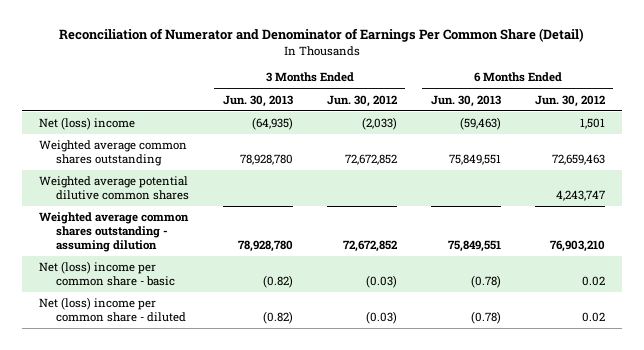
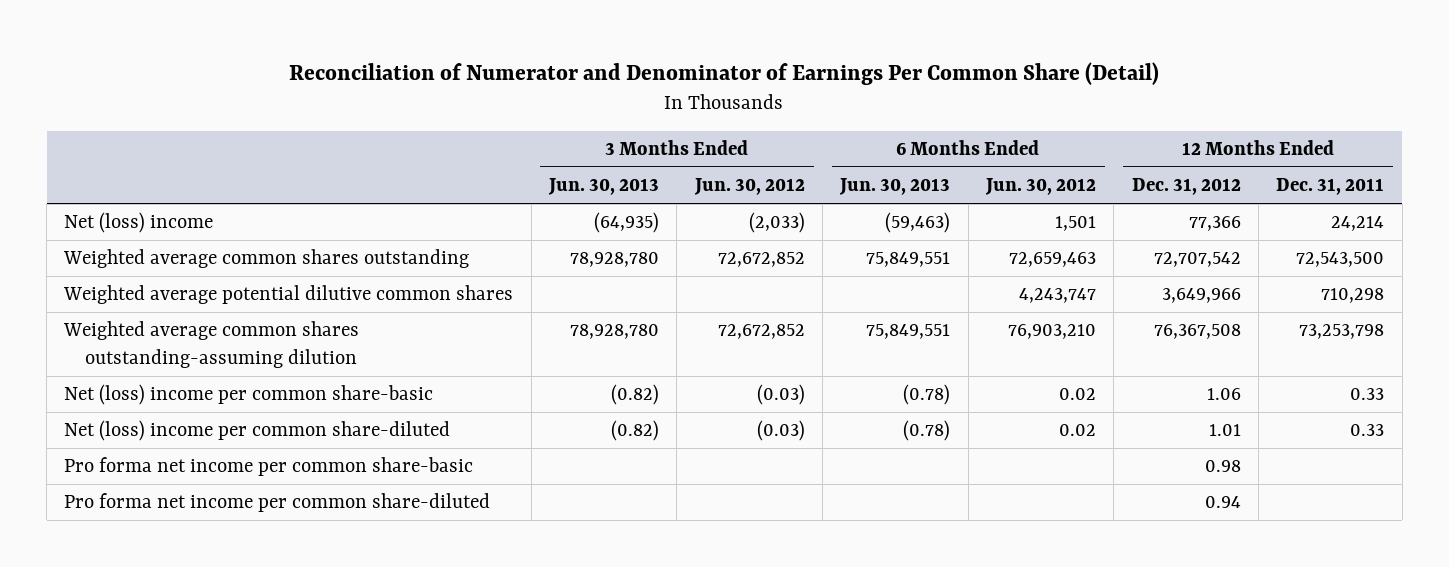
- | 3 Months Ended Jun. 30, 2013 | 3 Months Ended Jun. 30, 2012 | 6 Months Ended Jun. 30, 2013 | 6 Months Ended Jun. 30, 2012
+ | 3 Months Ended Jun. 30, 2013 | 3 Months Ended Jun. 30, 2012 | 6 Months Ended Jun. 30, 2013 | 6 Months Ended Jun. 30, 2012 | 12 Months Ended Dec. 31, 2012 | 12 Months Ended Dec. 31, 2011
- Weighted average common shares outstanding - assuming dilution | 78,928,780 | 72,672,852 | 75,849,551 | 76,903,210
- Net (loss) income per common share - basic | (0.82) | (0.03) | (0.78) | 0.02
- Net (loss) income per common share - diluted | (0.82) | (0.03) | (0.78) | 0.02
+ Weighted average common shares outstanding-assuming dilution | 78,928,780 | 72,672,852 | 75,849,551 | 76,903,210 | 76,367,508 | 73,253,798
+ Net (loss) income per common share-basic | (0.82) | (0.03) | (0.78) | 0.02 | 1.06 | 0.33
+ Net (loss) income per common share-diluted | (0.82) | (0.03) | (0.78) | 0.02 | 1.01 | 0.33
+ Pro forma net income per common share-basic | | | | | 0.98 |
+ Pro forma net income per common share-diluted | | | | | 0.94 |

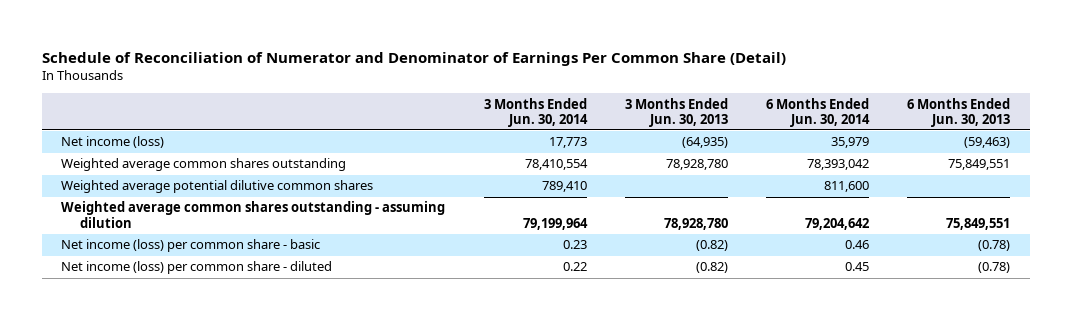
- Reconciliation of Numerator and Denominator of Earnings Per Common Share (Detail)
+ Schedule of Reconciliation of Numerator and Denominator of Earnings Per Common Share (Detail)
- | 3 Months Ended Jun. 30, 2013 | 3 Months Ended Jun. 30, 2012 | 6 Months Ended Jun. 30, 2013 | 6 Months Ended Jun. 30, 2012 | 12 Months Ended Dec. 31, 2012 | 12 Months Ended Dec. 31, 2011
+ | 3 Months Ended Jun. 30, 2014 | 3 Months Ended Jun. 30, 2013 | 6 Months Ended Jun. 30, 2014 | 6 Months Ended Jun. 30, 2013
- Net (loss) income | (64,935) | (2,033) | (59,463) | 1,501 | 77,366 | 24,214
+ Net income (loss) | 17,773 | (64,935) | 35,979 | (59,463)
- Weighted average common shares outstanding-assuming dilution | 78,928,780 | 72,672,852 | 75,849,551 | 76,903,210 | 76,367,508 | 73,253,798
- Net (loss) income per common share-basic | (0.82) | (0.03) | (0.78) | 0.02 | 1.06 | 0.33
- Net (loss) income per common share-diluted | (0.82) | (0.03) | (0.78) | 0.02 | 1.01 | 0.33
- Pro forma net income per common share-basic | | | | | 0.98 |
- Pro forma net income per common share-diluted | | | | | 0.94 |
+ Weighted average common shares outstanding - assuming dilution | 79,199,964 | 78,928,780 | 79,204,642 | 75,849,551
+ Net income (loss) per common share - basic | 0.23 | (0.82) | 0.46 | (0.78)
+ Net income (loss) per common share - diluted | 0.22 | (0.82) | 0.45 | (0.78)

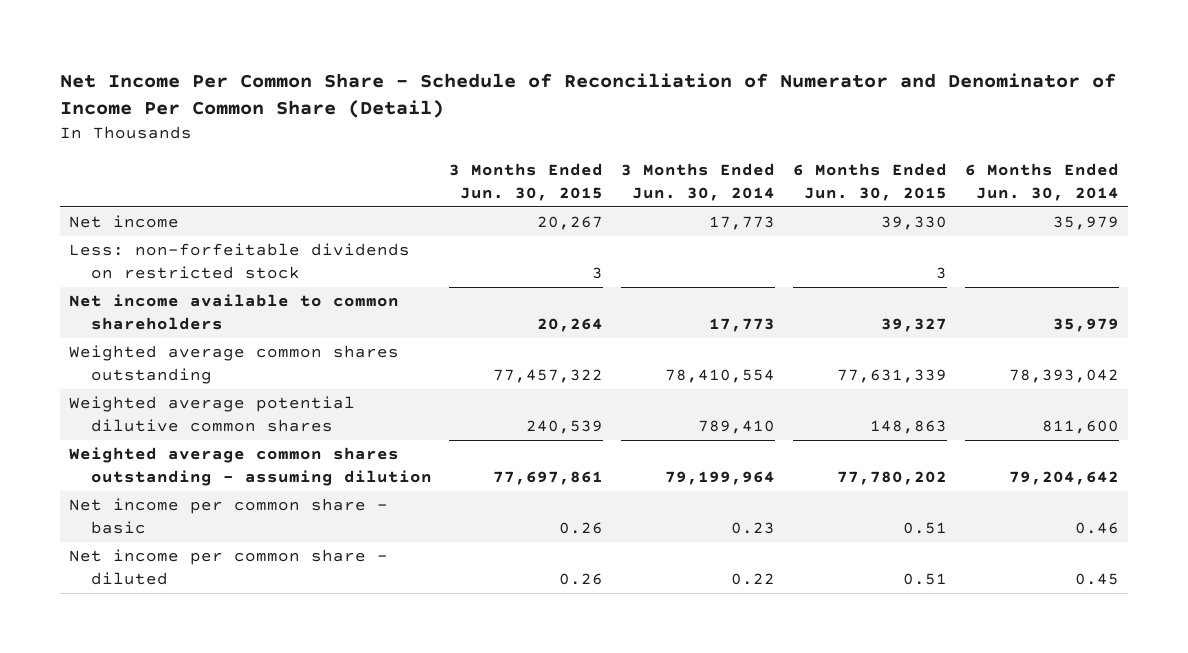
- Schedule of Reconciliation of Numerator and Denominator of Earnings Per Common Share (Detail)
+ Net Income Per Common Share - Schedule of Reconciliation of Numerator and Denominator of Income Per Common Share (Detail)
- | 3 Months Ended Jun. 30, 2014 | 3 Months Ended Jun. 30, 2013 | 6 Months Ended Jun. 30, 2014 | 6 Months Ended Jun. 30, 2013
+ | 3 Months Ended Jun. 30, 2015 | 3 Months Ended Jun. 30, 2014 | 6 Months Ended Jun. 30, 2015 | 6 Months Ended Jun. 30, 2014
- Net income (loss) | 17,773 | (64,935) | 35,979 | (59,463)
+ Net income | 20,267 | 17,773 | 39,330 | 35,979
+ Less: non-forfeitable dividends on restricted stock | 3 | | 3 |
+ Net income available to common shareholders | 20,264 | 17,773 | 39,327 | 35,979
- Net income (loss) per common share - basic | 0.23 | (0.82) | 0.46 | (0.78)
- Net income (loss) per common share - diluted | 0.22 | (0.82) | 0.45 | (0.78)
+ Net income per common share - basic | 0.26 | 0.23 | 0.51 | 0.46
+ Net income per common share - diluted | 0.26 | 0.22 | 0.51 | 0.45

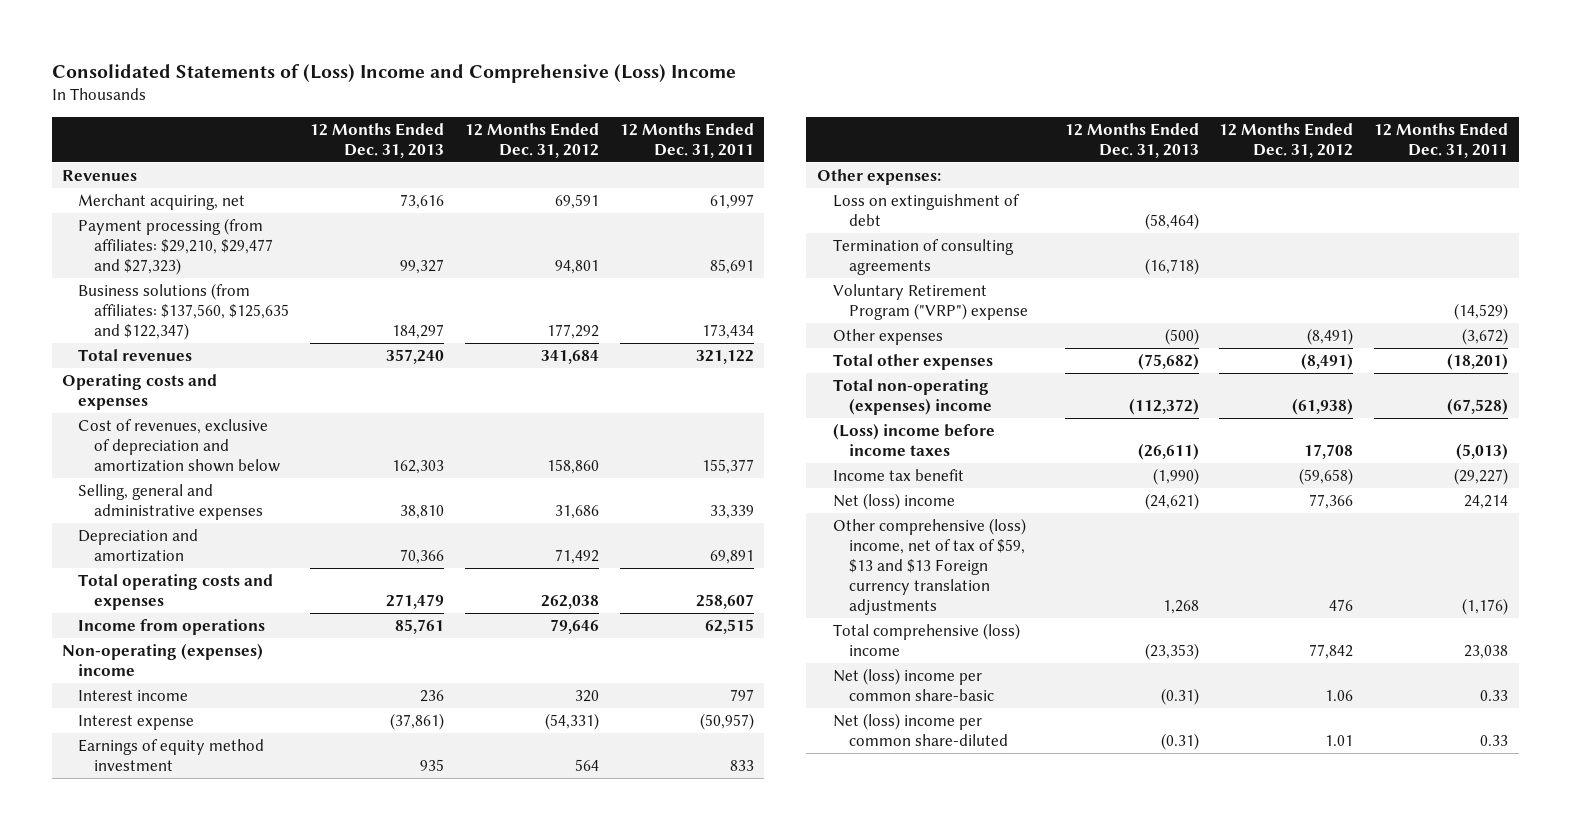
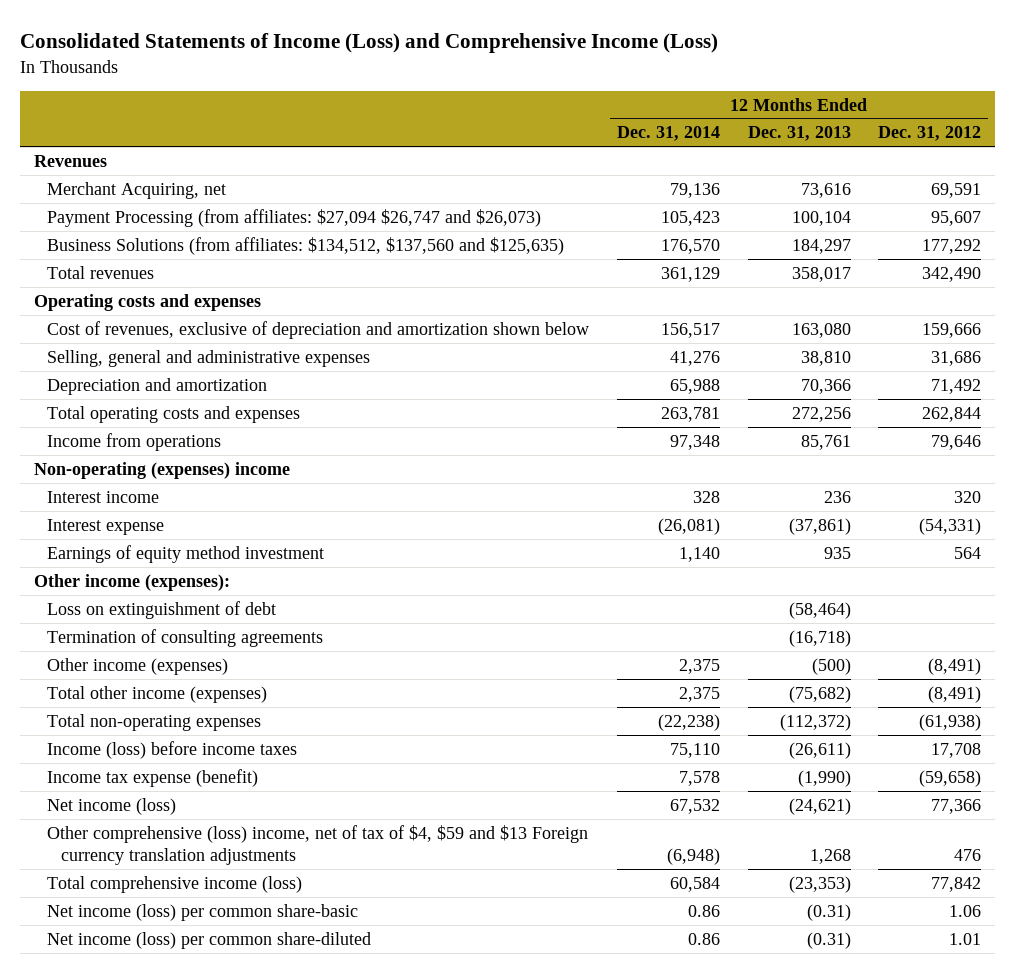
- Consolidated Statements of (Loss) Income and Comprehensive (Loss) Income
+ Consolidated Statements of Income (Loss) and Comprehensive Income (Loss)
- | 12 Months Ended Dec. 31, 2013 | 12 Months Ended Dec. 31, 2012 | 12 Months Ended Dec. 31, 2011
+ | 12 Months Ended Dec. 31, 2014 | 12 Months Ended Dec. 31, 2013 | 12 Months Ended Dec. 31, 2012
- Merchant acquiring, net | 73,616 | 69,591 | 61,997
- Payment processing (from affiliates: $29,210, $29,477 and $27,323) | 99,327 | 94,801 | 85,691
- Business solutions (from affiliates: $137,560, $125,635 and $122,347) | 184,297 | 177,292 | 173,434
- Total revenues | 357,240 | 341,684 | 321,122
+ Merchant Acquiring, net | 79,136 | 73,616 | 69,591
+ Payment Processing (from affiliates: $27,094 $26,747 and $26,073) | 105,423 | 100,104 | 95,607
+ Business Solutions (from affiliates: $134,512, $137,560 and $125,635) | 176,570 | 184,297 | 177,292
+ Total revenues | 361,129 | 358,017 | 342,490
- Cost of revenues, exclusive of depreciation and amortization shown below | 162,303 | 158,860 | 155,377
+ Cost of revenues, exclusive of depreciation and amortization shown below | 156,517 | 163,080 | 159,666
- Total operating costs and expenses | 271,479 | 262,038 | 258,607
+ Total operating costs and expenses | 263,781 | 272,256 | 262,844
- Other expenses:
+ Other income (expenses):
- Voluntary Retirement Program ("VRP") expense | | | (14,529)
- Other expenses | (500) | (8,491) | (3,672)
- Total other expenses | (75,682) | (8,491) | (18,201)
- Total non-operating (expenses) income | (112,372) | (61,938) | (67,528)
- (Loss) income before income taxes | (26,611) | 17,708 | (5,013)
- Income tax benefit | (1,990) | (59,658) | (29,227)
- Net (loss) income | (24,621) | 77,366 | 24,214
- Other comprehensive (loss) income, net of tax of $59, $13 and $13 Foreign currency translation adjustments | 1,268 | 476 | (1,176)
- Total comprehensive (loss) income | (23,353) | 77,842 | 23,038
- Net (loss) income per common share-basic | (0.31) | 1.06 | 0.33
- Net (loss) income per common share-diluted | (0.31) | 1.01 | 0.33
+ Other income (expenses) | 2,375 | (500) | (8,491)
+ Total other income (expenses) | 2,375 | (75,682) | (8,491)
+ Total non-operating expenses | (22,238) | (112,372) | (61,938)
+ Income (loss) before income taxes | 75,110 | (26,611) | 17,708
+ Income tax expense (benefit) | 7,578 | (1,990) | (59,658)
+ Net income (loss) | 67,532 | (24,621) | 77,366
+ Other comprehensive (loss) income, net of tax of $4, $59 and $13 Foreign currency translation adjustments | (6,948) | 1,268 | 476
+ Total comprehensive income (loss) | 60,584 | (23,353) | 77,842
+ Net income (loss) per common share-basic | 0.86 | (0.31) | 1.06
+ Net income (loss) per common share-diluted | 0.86 | (0.31) | 1.01

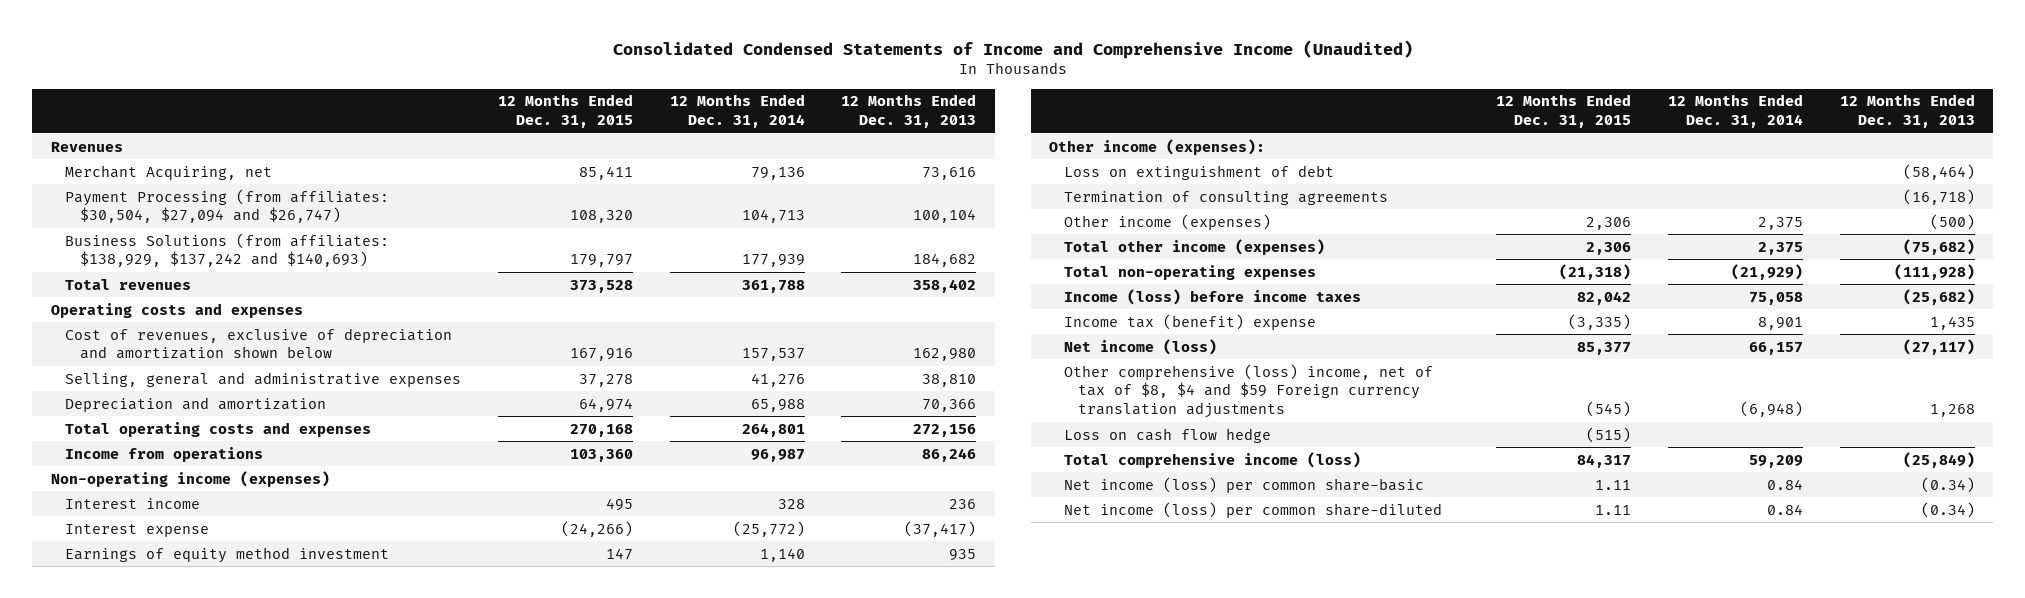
- Consolidated Statements of Income (Loss) and Comprehensive Income (Loss)
+ Consolidated Condensed Statements of Income and Comprehensive Income (Unaudited)
- | 12 Months Ended Dec. 31, 2014 | 12 Months Ended Dec. 31, 2013 | 12 Months Ended Dec. 31, 2012
+ | 12 Months Ended Dec. 31, 2015 | 12 Months Ended Dec. 31, 2014 | 12 Months Ended Dec. 31, 2013
- Payment Processing (from affiliates: $27,094 $26,747 and $26,073) | 105,423 | 100,104 | 95,607
- Business Solutions (from affiliates: $134,512, $137,560 and $125,635) | 176,570 | 184,297 | 177,292
- Total revenues | 361,129 | 358,017 | 342,490
+ Payment Processing (from affiliates: $30,504, $27,094 and $26,747) | 108,320 | 104,713 | 100,104
+ Business Solutions (from affiliates: $138,929, $137,242 and $140,693) | 179,797 | 177,939 | 184,682
+ Total revenues | 373,528 | 361,788 | 358,402
- Cost of revenues, exclusive of depreciation and amortization shown below | 156,517 | 163,080 | 159,666
+ Cost of revenues, exclusive of depreciation and amortization shown below | 167,916 | 157,537 | 162,980
- Total operating costs and expenses | 263,781 | 272,256 | 262,844
- Income from operations | 97,348 | 85,761 | 79,646
- Non-operating (expenses) income
+ Total operating costs and expenses | 270,168 | 264,801 | 272,156
+ Income from operations | 103,360 | 96,987 | 86,246
+ Non-operating income (expenses)
- Interest expense | (26,081) | (37,861) | (54,331)
+ Interest expense | (24,266) | (25,772) | (37,417)
- Total non-operating expenses | (22,238) | (112,372) | (61,938)
- Income (loss) before income taxes | 75,110 | (26,611) | 17,708
- Income tax expense (benefit) | 7,578 | (1,990) | (59,658)
- Net income (loss) | 67,532 | (24,621) | 77,366
- Other comprehensive (loss) income, net of tax of $4, $59 and $13 Foreign currency translation adjustments | (6,948) | 1,268 | 476
- Total comprehensive income (loss) | 60,584 | (23,353) | 77,842
- Net income (loss) per common share-basic | 0.86 | (0.31) | 1.06
- Net income (loss) per common share-diluted | 0.86 | (0.31) | 1.01
+ Total non-operating expenses | (21,318) | (21,929) | (111,928)
+ Income (loss) before income taxes | 82,042 | 75,058 | (25,682)
+ Income tax (benefit) expense | (3,335) | 8,901 | 1,435
+ Net income (loss) | 85,377 | 66,157 | (27,117)
+ Other comprehensive (loss) income, net of tax of $8, $4 and $59 Foreign currency translation adjustments | (545) | (6,948) | 1,268
+ Loss on cash flow hedge | (515) | |
+ Total comprehensive income (loss) | 84,317 | 59,209 | (25,849)
+ Net income (loss) per common share-basic | 1.11 | 0.84 | (0.34)
+ Net income (loss) per common share-diluted | 1.11 | 0.84 | (0.34)

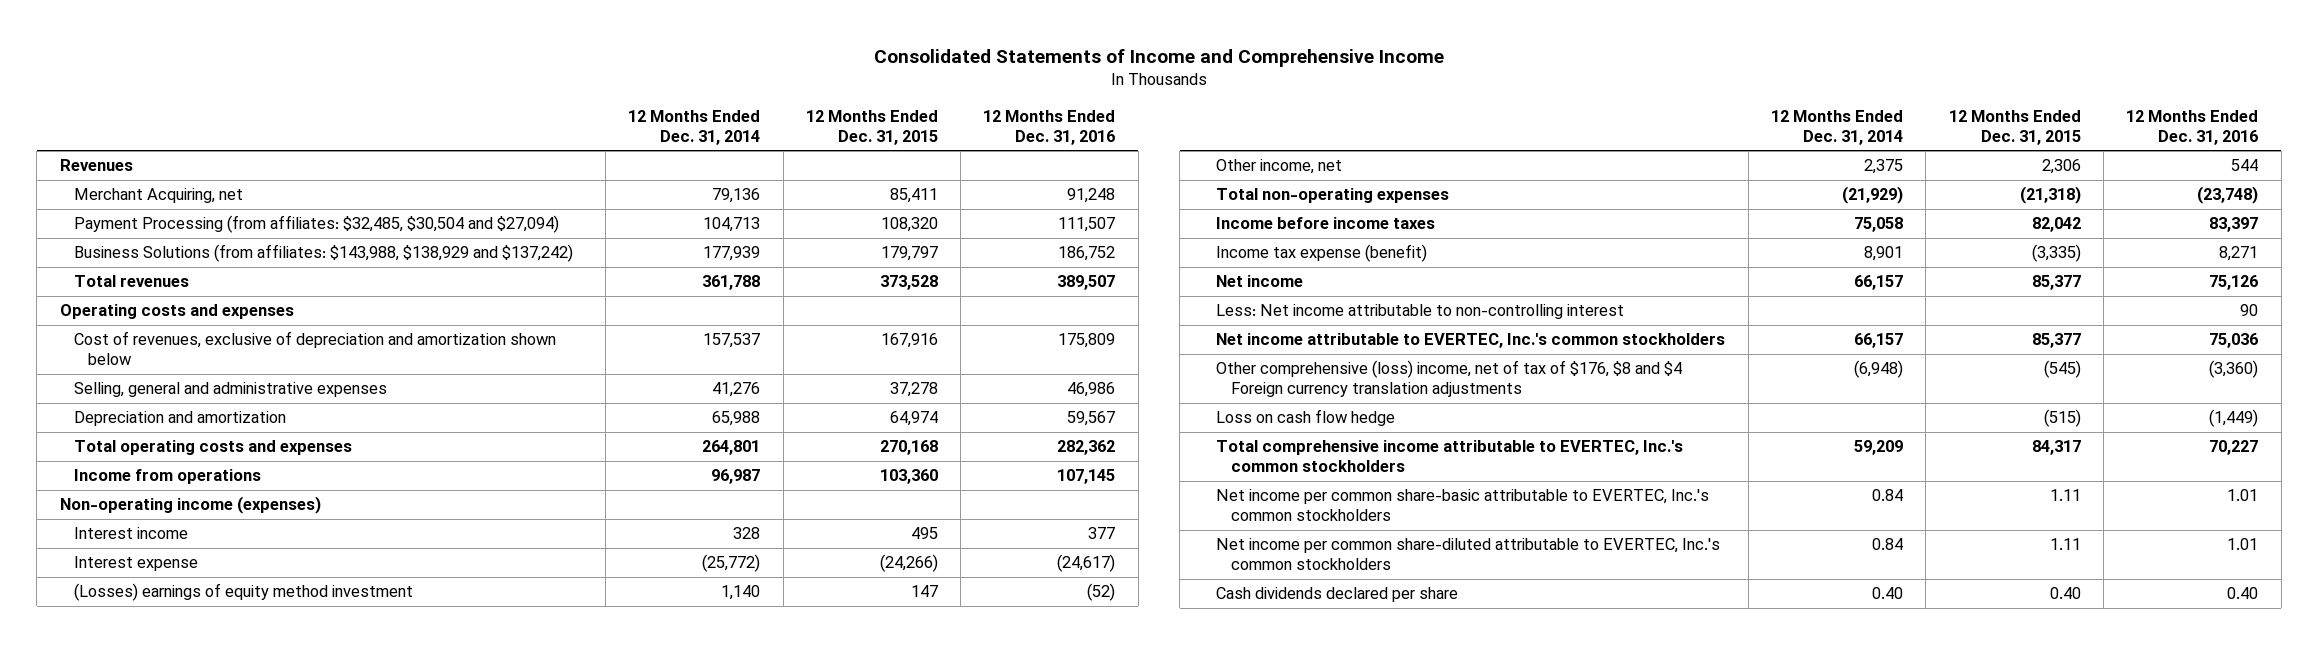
- Consolidated Condensed Statements of Income and Comprehensive Income (Unaudited)
+ Consolidated Statements of Income and Comprehensive Income
- | 12 Months Ended Dec. 31, 2015 | 12 Months Ended Dec. 31, 2014 | 12 Months Ended Dec. 31, 2013
+ | 12 Months Ended Dec. 31, 2014 | 12 Months Ended Dec. 31, 2015 | 12 Months Ended Dec. 31, 2016
- Payment Processing (from affiliates: $30,504, $27,094 and $26,747) | 108,320 | 104,713 | 100,104
- Business Solutions (from affiliates: $138,929, $137,242 and $140,693) | 179,797 | 177,939 | 184,682
+ Payment Processing (from affiliates: $32,485, $30,504 and $27,094) | 104,713 | 108,320 | 111,507
+ Business Solutions (from affiliates: $143,988, $138,929 and $137,242) | 177,939 | 179,797 | 186,752
- Earnings of equity method investment | 147 | 1,140 | 935
- Other income (expenses):
- Loss on extinguishment of debt | | | (58,464)
- Termination of consulting agreements | | | (16,718)
- Other income (expenses) | 2,306 | 2,375 | (500)
- Total other income (expenses) | 2,306 | 2,375 | (75,682)
+ (Losses) earnings of equity method investment | 1,140 | 147 | (52)
+ Other income, net | 2,375 | 2,306 | 544
- Income (loss) before income taxes | 82,042 | 75,058 | (25,682)
- Income tax (benefit) expense | (3,335) | 8,901 | 1,435
- Net income (loss) | 85,377 | 66,157 | (27,117)
- Other comprehensive (loss) income, net of tax of $8, $4 and $59 Foreign currency translation adjustments | (545) | (6,948) | 1,268
+ Income before income taxes | 75,058 | 82,042 | 83,397
+ Income tax expense (benefit) | 8,901 | (3,335) | 8,271
+ Net income | 66,157 | 85,377 | 75,126
+ Less: Net income attributable to non-controlling interest | | | 90
+ Net income attributable to EVERTEC, Inc.'s common stockholders | 66,157 | 85,377 | 75,036
+ Other comprehensive (loss) income, net of tax of $176, $8 and $4 Foreign currency translation adjustments | (6,948) | (545) | (3,360)
- Total comprehensive income (loss) | 84,317 | 59,209 | (25,849)
- Net income (loss) per common share-basic | 1.11 | 0.84 | (0.34)
- Net income (loss) per common share-diluted | 1.11 | 0.84 | (0.34)
+ Total comprehensive income attributable to EVERTEC, Inc.'s common stockholders | 59,209 | 84,317 | 70,227
+ Net income per common share-basic attributable to EVERTEC, Inc.'s common stockholders | 0.84 | 1.11 | 1.01
+ Net income per common share-diluted attributable to EVERTEC, Inc.'s common stockholders | 0.84 | 1.11 | 1.01
+ Cash dividends declared per share | 0.40 | 0.40 | 0.40

